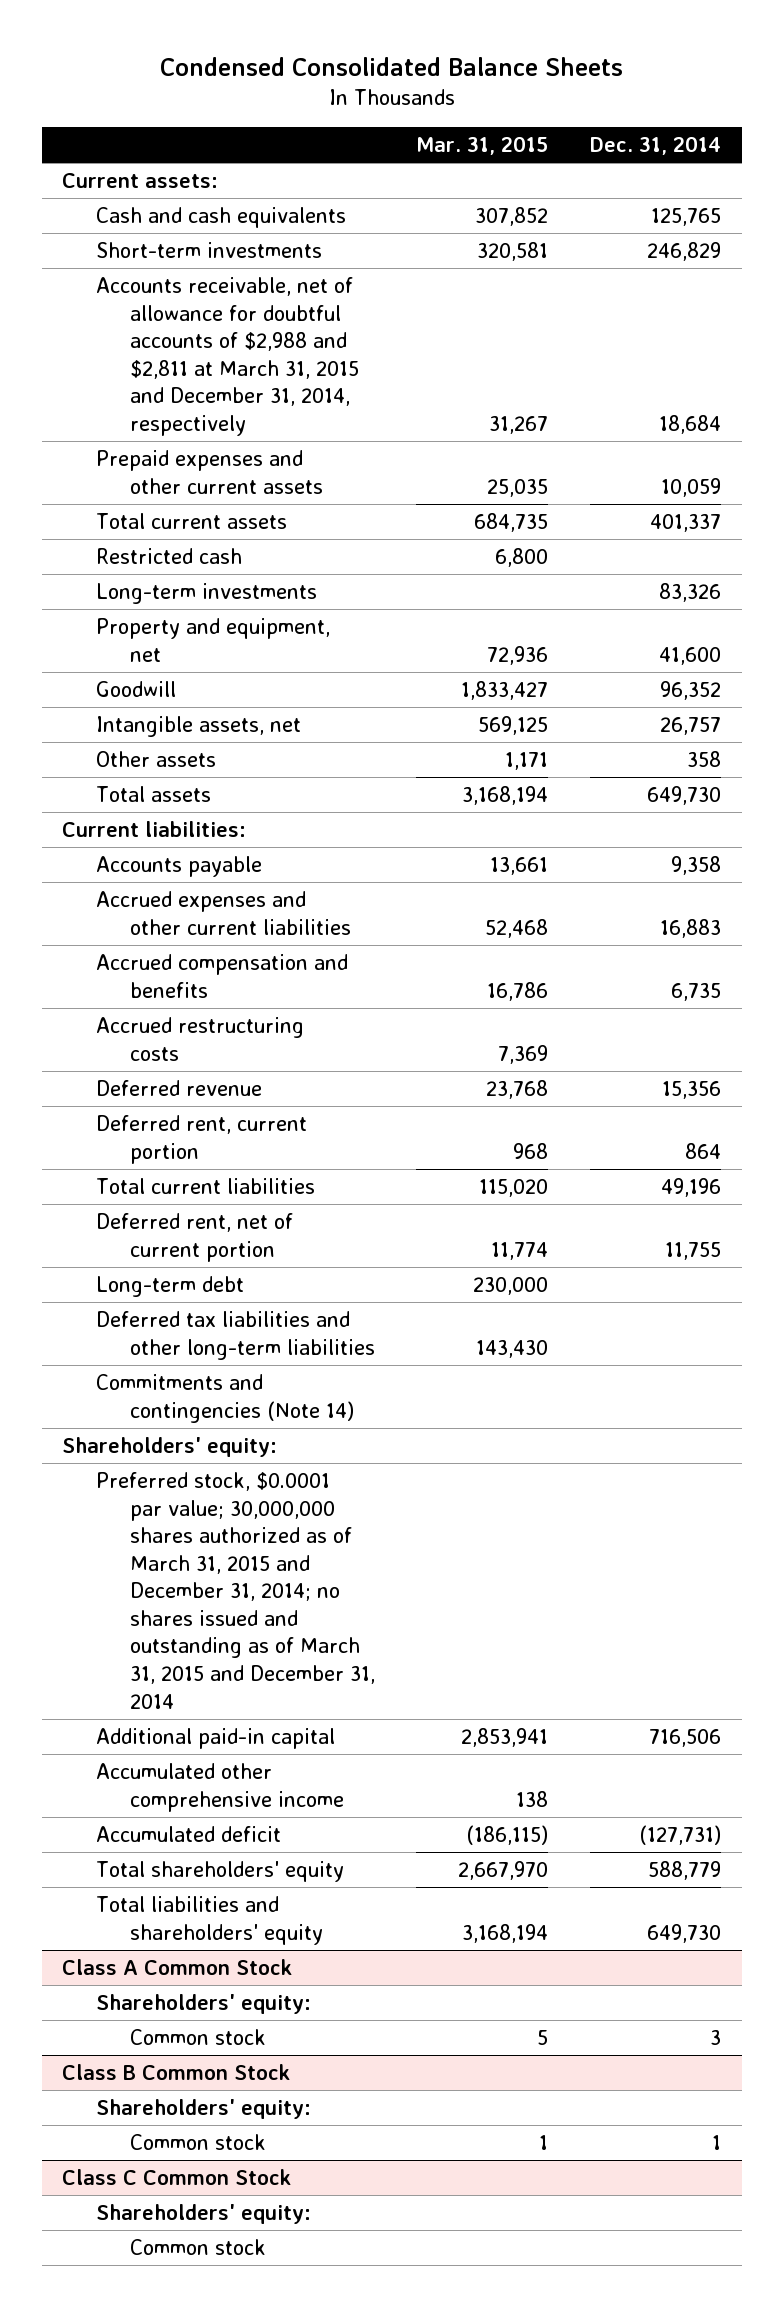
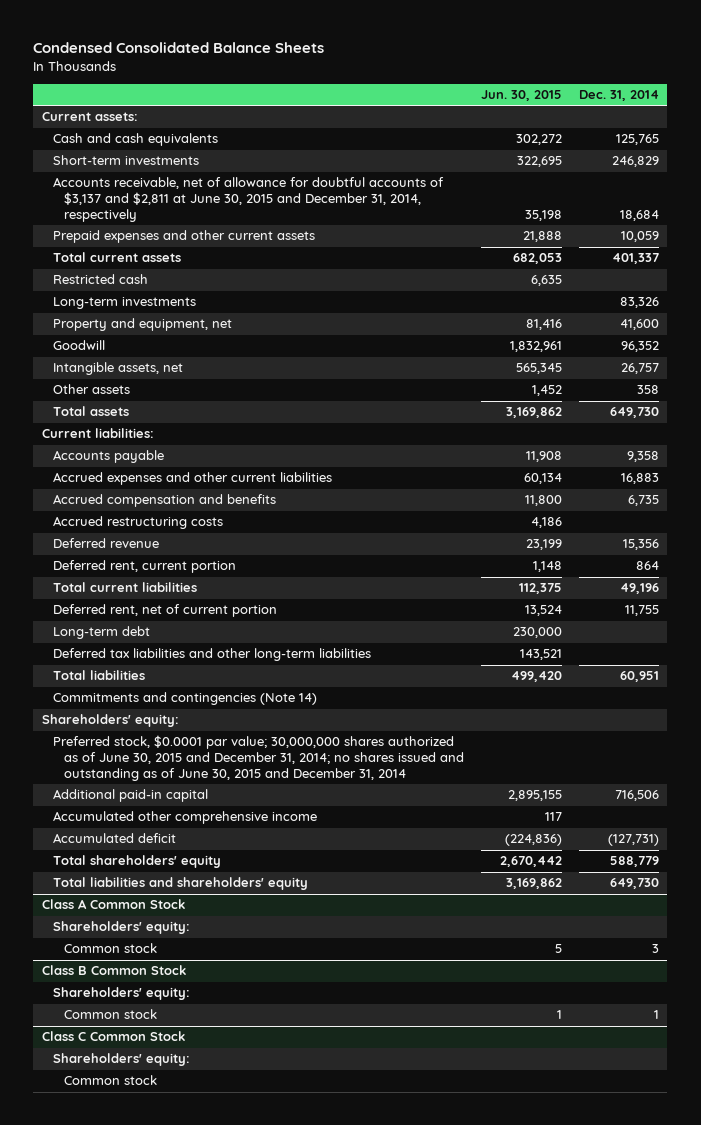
- | Mar. 31, 2015 | Dec. 31, 2014
+ | Jun. 30, 2015 | Dec. 31, 2014
- Accounts receivable, net of allowance for doubtful accounts of $2,988 and $2,811 at March 31, 2015 and December 31, 2014, respectively | 31,267 | 18,684
+ Accounts receivable, net of allowance for doubtful accounts of $3,137 and $2,811 at June 30, 2015 and December 31, 2014, respectively | 35,198 | 18,684
+ Total liabilities | 499,420 | 60,951
- Preferred stock, $0.0001 par value; 30,000,000 shares authorized as of March 31, 2015 and December 31, 2014; no shares issued and outstanding as of March 31, 2015 and December 31, 2014
+ Preferred stock, $0.0001 par value; 30,000,000 shares authorized as of June 30, 2015 and December 31, 2014; no shares issued and outstanding as of June 30, 2015 and December 31, 2014

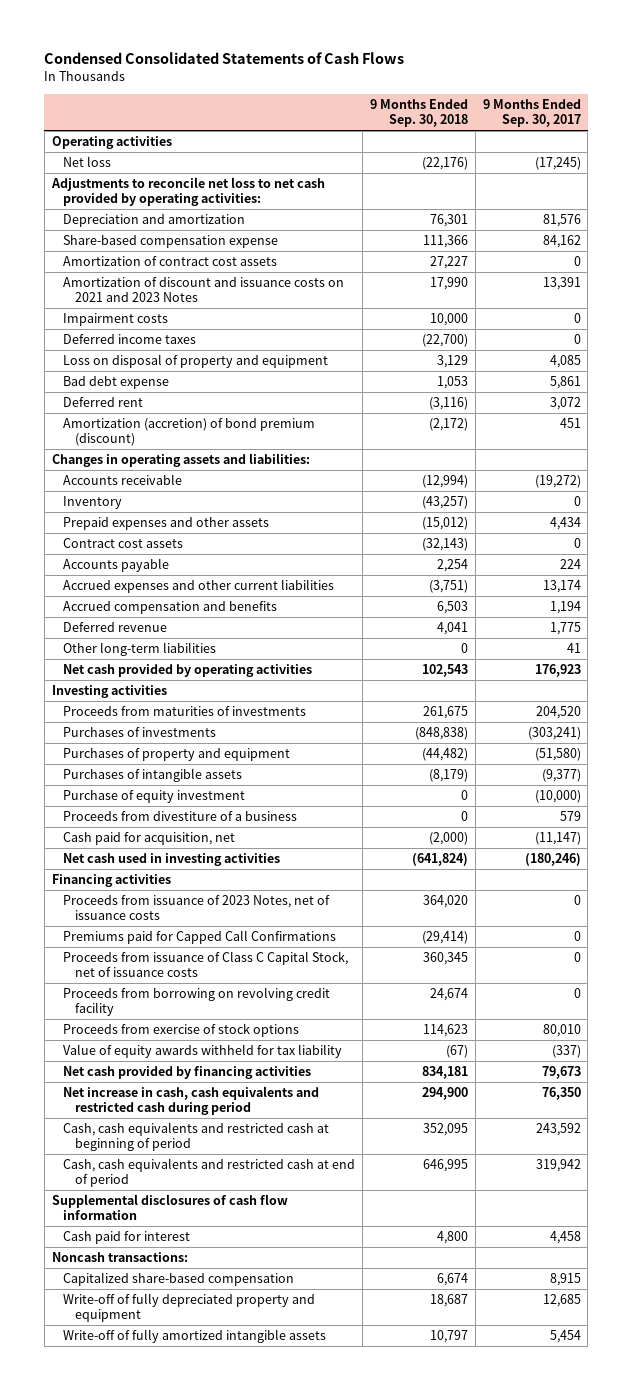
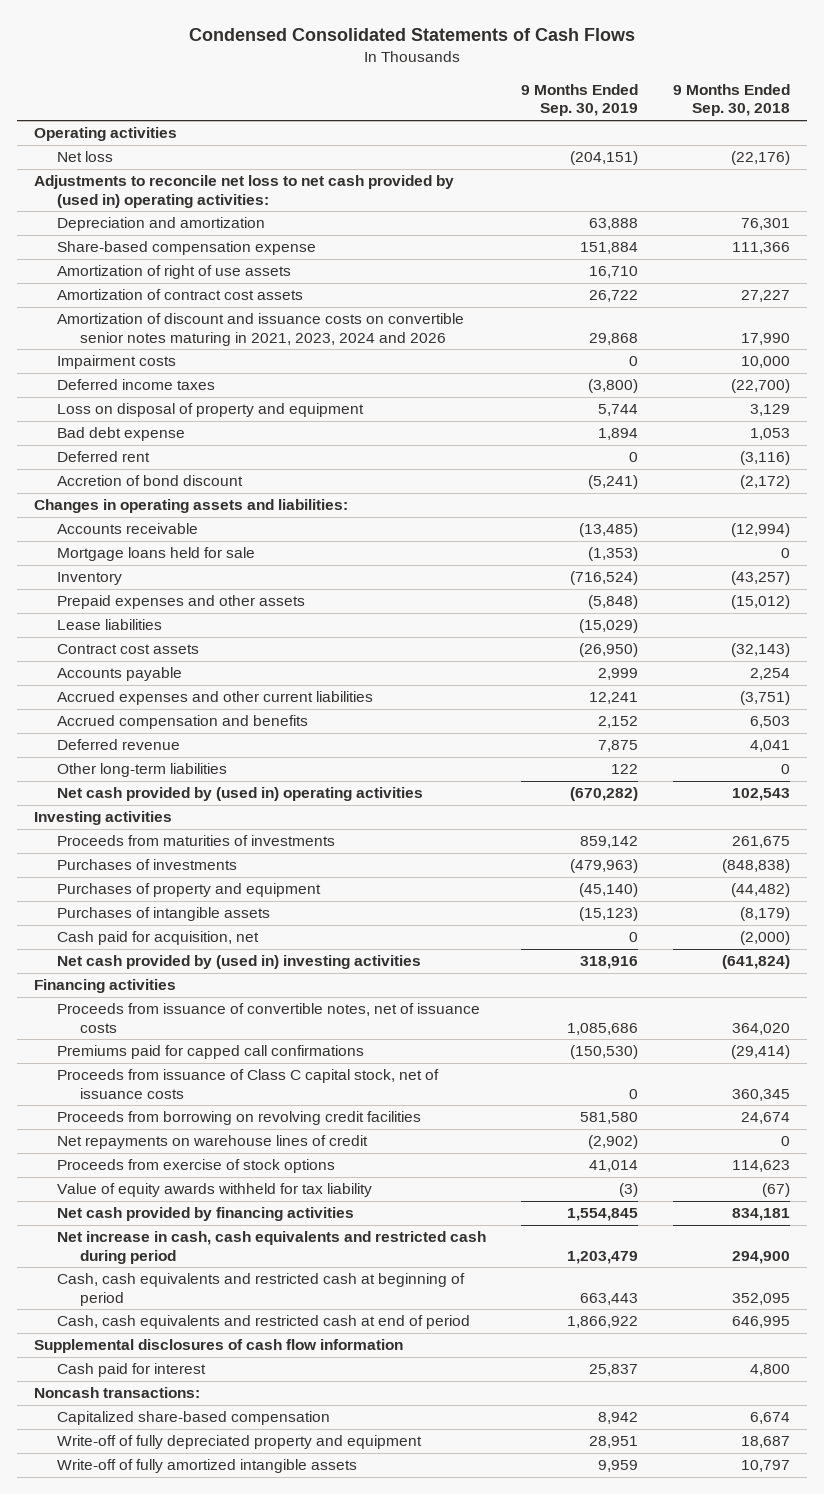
- | 9 Months Ended Sep. 30, 2018 | 9 Months Ended Sep. 30, 2017
+ | 9 Months Ended Sep. 30, 2019 | 9 Months Ended Sep. 30, 2018
- Adjustments to reconcile net loss to net cash provided by operating activities:
+ Adjustments to reconcile net loss to net cash provided by (used in) operating activities:
+ Amortization of right of use assets | 16,710 |
- Amortization of discount and issuance costs on 2021 and 2023 Notes | 17,990 | 13,391
+ Amortization of discount and issuance costs on convertible senior notes maturing in 2021, 2023, 2024 and 2026 | 29,868 | 17,990
- Amortization (accretion) of bond premium (discount) | (2,172) | 451
+ Accretion of bond discount | (5,241) | (2,172)
+ Mortgage loans held for sale | (1,353) | 0
+ Lease liabilities | (15,029) |
- Net cash provided by operating activities | 102,543 | 176,923
+ Net cash provided by (used in) operating activities | (670,282) | 102,543
- Purchase of equity investment | 0 | (10,000)
- Proceeds from divestiture of a business | 0 | 579
- Net cash used in investing activities | (641,824) | (180,246)
+ Net cash provided by (used in) investing activities | 318,916 | (641,824)
- Proceeds from issuance of 2023 Notes, net of issuance costs | 364,020 | 0
- Premiums paid for Capped Call Confirmations | (29,414) | 0
- Proceeds from issuance of Class C Capital Stock, net of issuance costs | 360,345 | 0
- Proceeds from borrowing on revolving credit facility | 24,674 | 0
+ Proceeds from issuance of convertible notes, net of issuance costs | 1,085,686 | 364,020
+ Premiums paid for capped call confirmations | (150,530) | (29,414)
+ Proceeds from issuance of Class C capital stock, net of issuance costs | 0 | 360,345
+ Proceeds from borrowing on revolving credit facilities | 581,580 | 24,674
+ Net repayments on warehouse lines of credit | (2,902) | 0

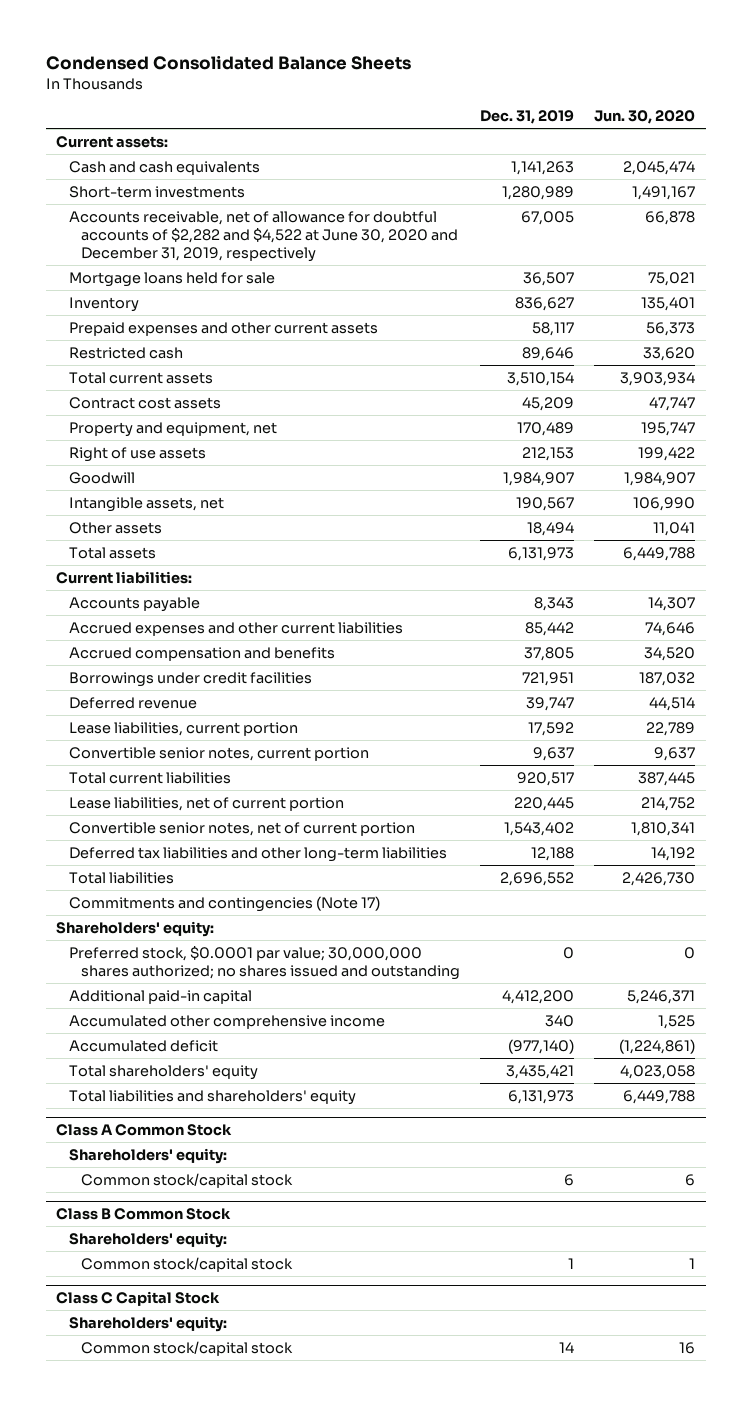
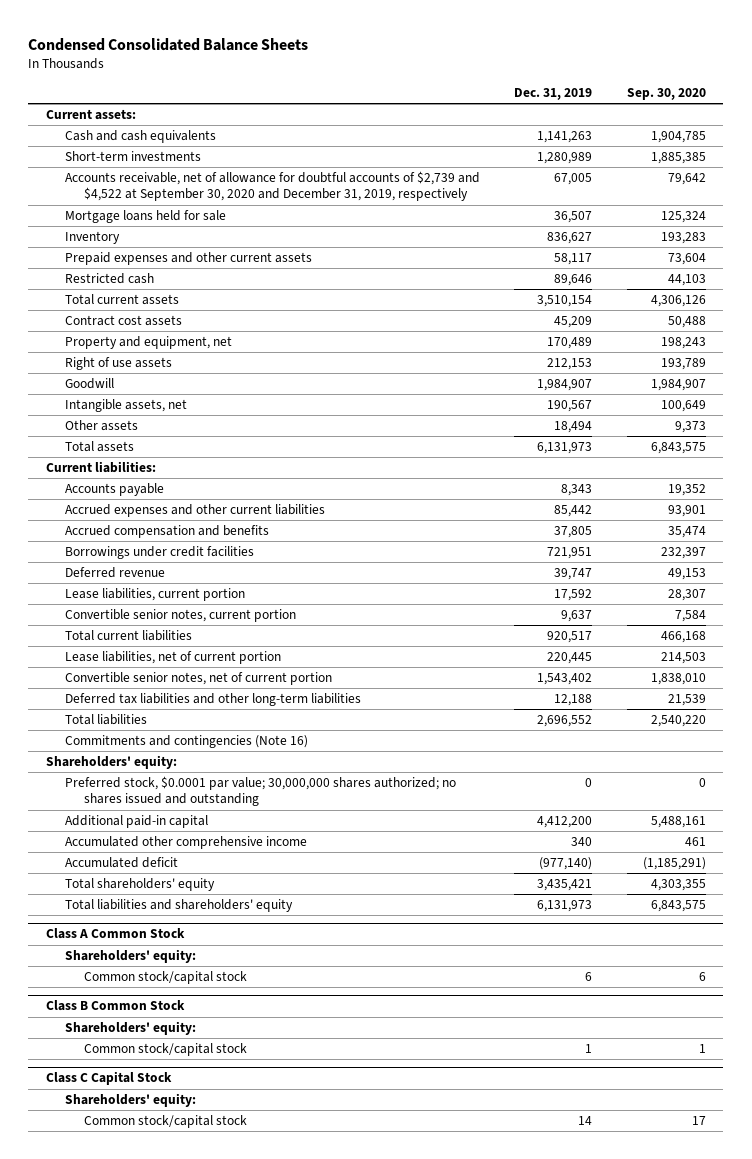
- | Dec. 31, 2019 | Jun. 30, 2020
+ | Dec. 31, 2019 | Sep. 30, 2020
- Accounts receivable, net of allowance for doubtful accounts of $2,282 and $4,522 at June 30, 2020 and December 31, 2019, respectively | 67,005 | 66,878
+ Accounts receivable, net of allowance for doubtful accounts of $2,739 and $4,522 at September 30, 2020 and December 31, 2019, respectively | 67,005 | 79,642
- Commitments and contingencies (Note 17)
+ Commitments and contingencies (Note 16)

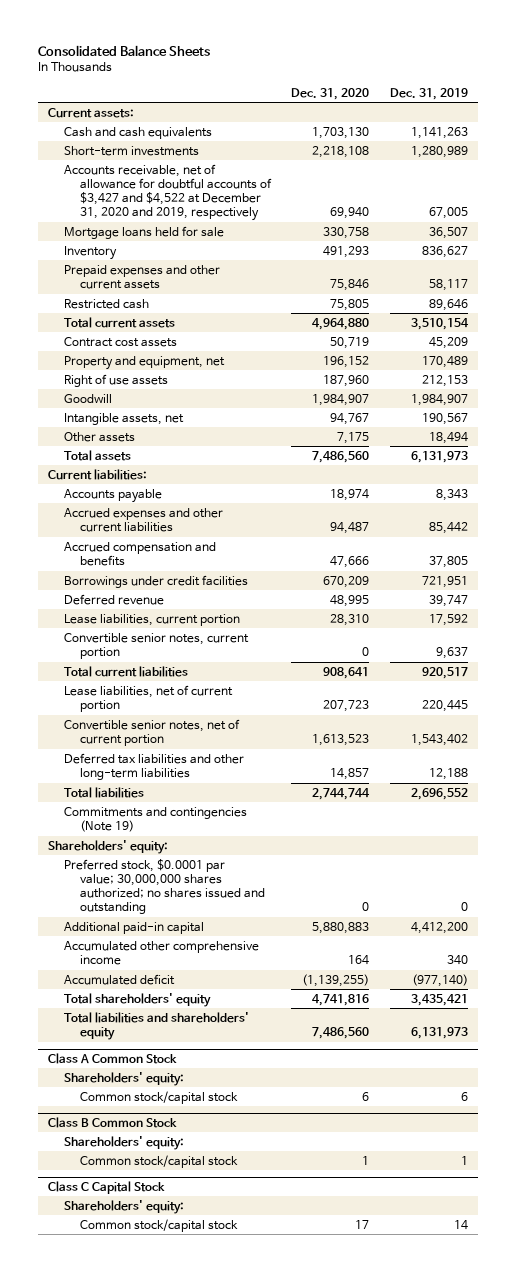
- Condensed Consolidated Balance Sheets
+ Consolidated Balance Sheets
- | Dec. 31, 2019 | Sep. 30, 2020
+ | Dec. 31, 2020 | Dec. 31, 2019
- Accounts receivable, net of allowance for doubtful accounts of $2,739 and $4,522 at September 30, 2020 and December 31, 2019, respectively | 67,005 | 79,642
+ Accounts receivable, net of allowance for doubtful accounts of $3,427 and $4,522 at December 31, 2020 and 2019, respectively | 69,940 | 67,005
- Commitments and contingencies (Note 16)
+ Commitments and contingencies (Note 19)

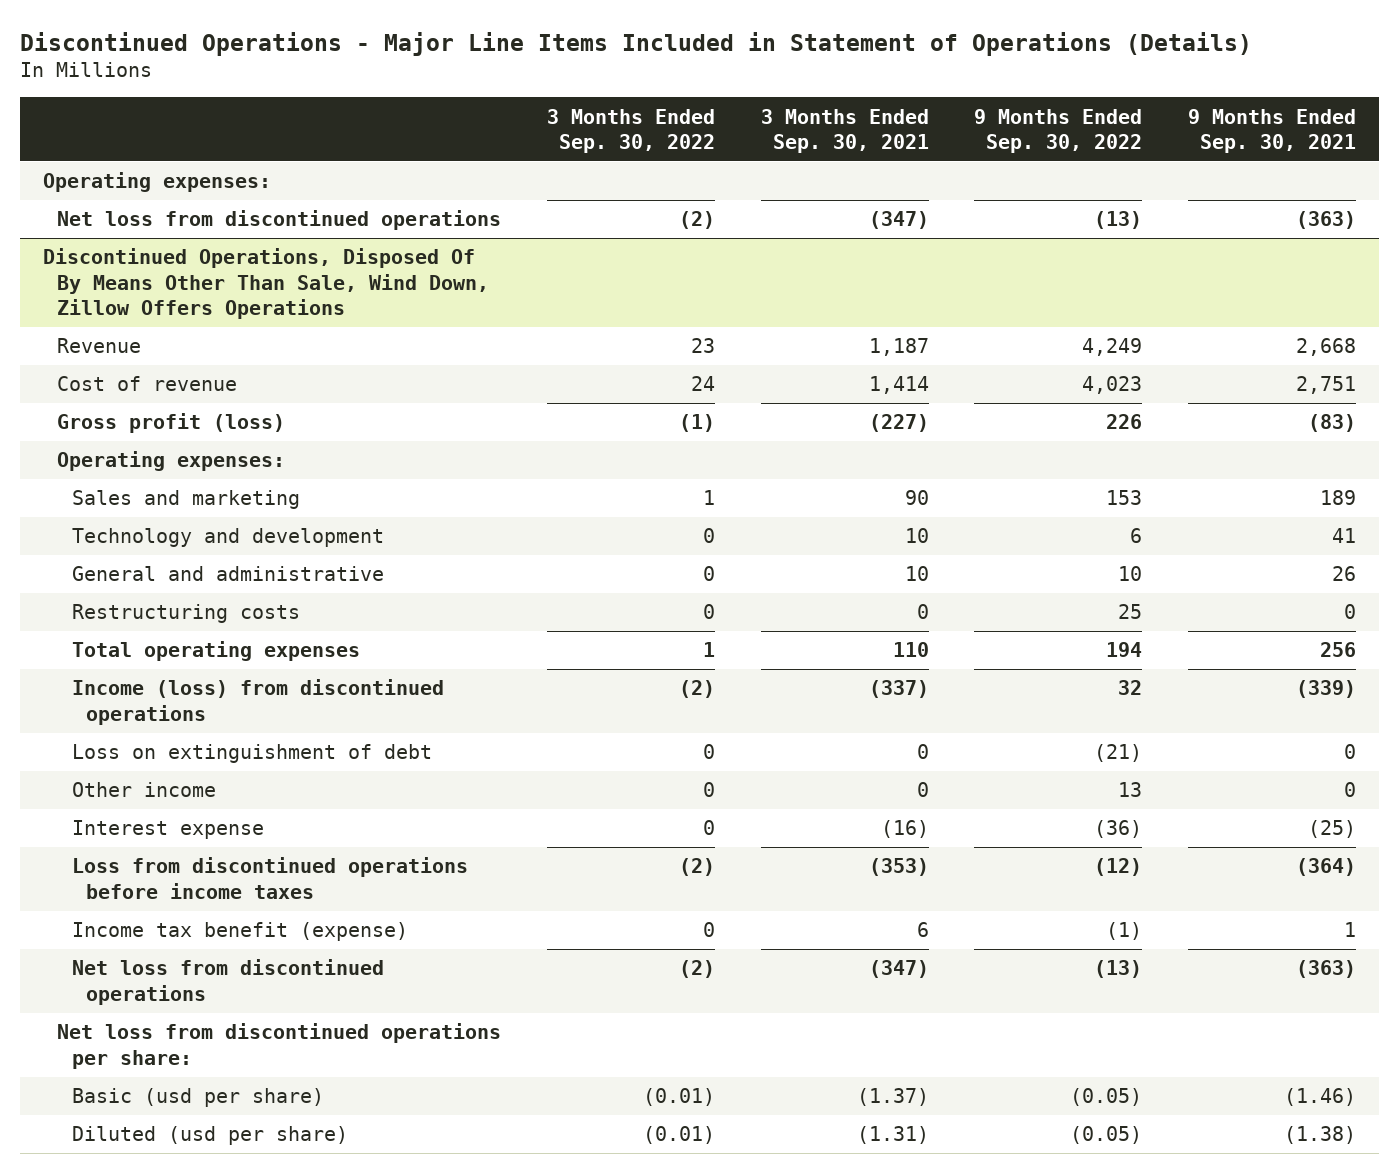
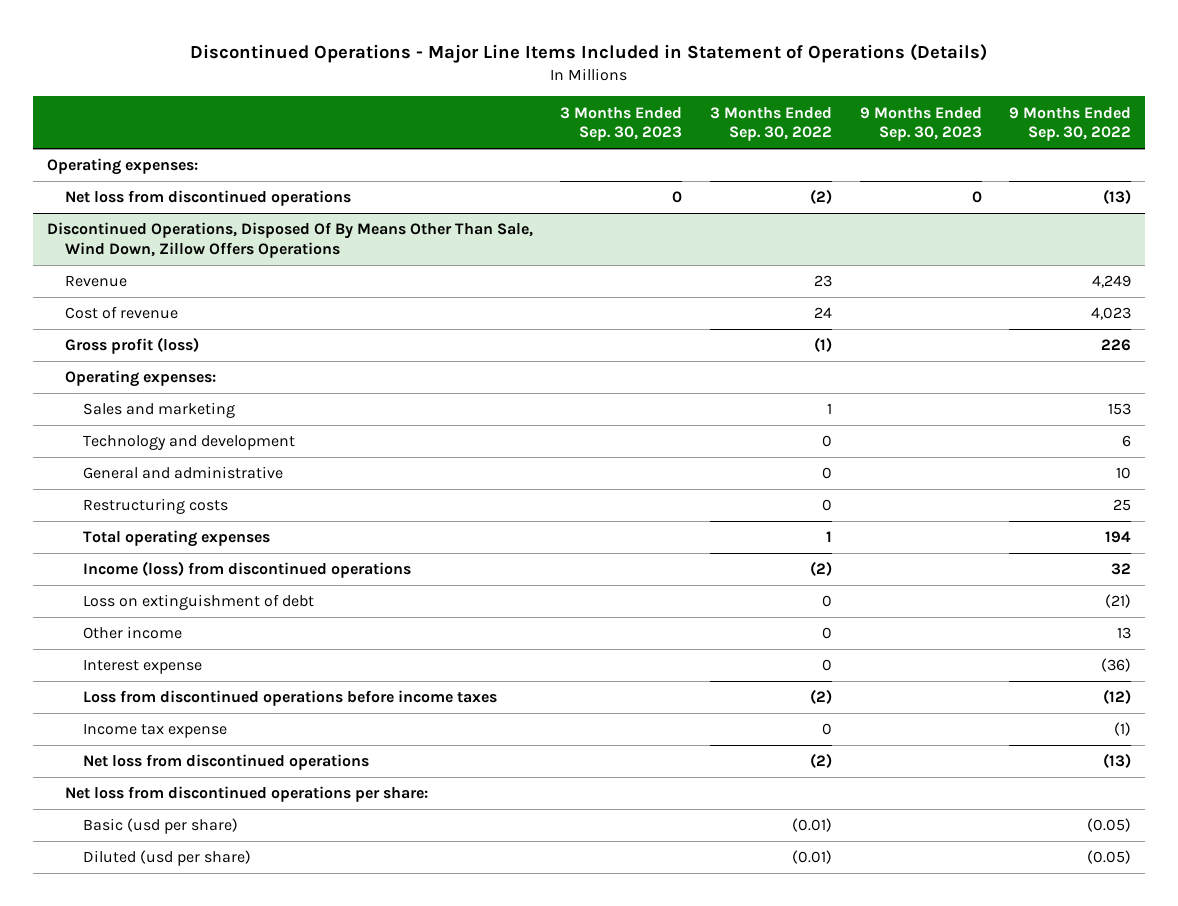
- | 3 Months Ended Sep. 30, 2022 | 3 Months Ended Sep. 30, 2021 | 9 Months Ended Sep. 30, 2022 | 9 Months Ended Sep. 30, 2021
+ | 3 Months Ended Sep. 30, 2023 | 3 Months Ended Sep. 30, 2022 | 9 Months Ended Sep. 30, 2023 | 9 Months Ended Sep. 30, 2022
@ Discontinued Operations, Disposed Of By Means Other Than Sale, Wind Down, Zillow Offers Operations
- Income tax benefit (expense) | 0 | 6 | (1) | 1
+ Income tax expense | | 0 | | (1)

